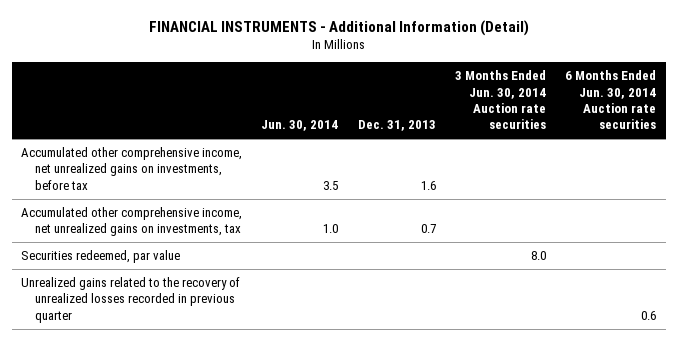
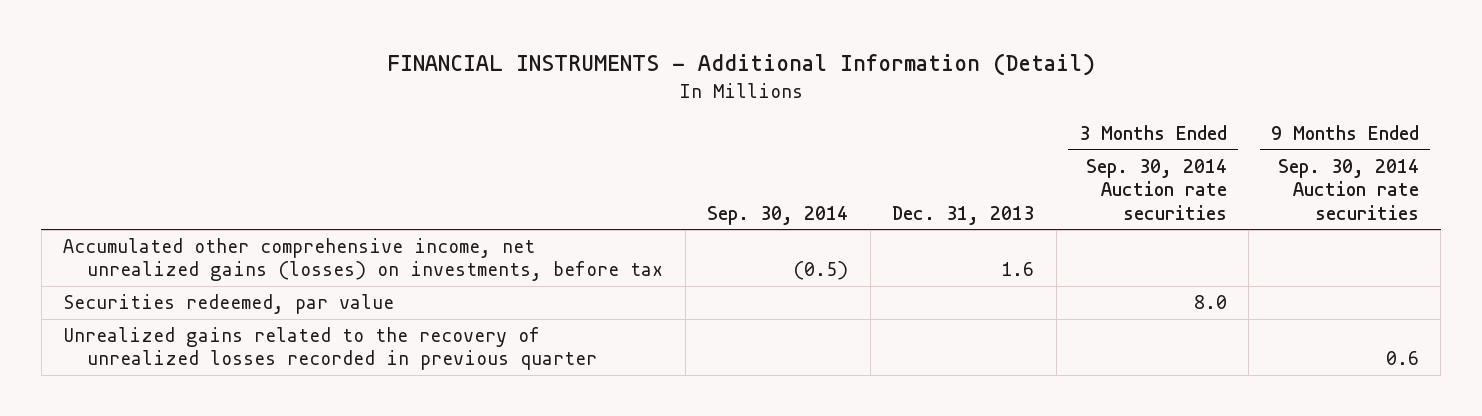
- | Jun. 30, 2014 | Dec. 31, 2013 | 3 Months Ended Jun. 30, 2014 Auction rate securities | 6 Months Ended Jun. 30, 2014 Auction rate securities
+ | Sep. 30, 2014 | Dec. 31, 2013 | 3 Months Ended Sep. 30, 2014 Auction rate securities | 9 Months Ended Sep. 30, 2014 Auction rate securities
- Accumulated other comprehensive income, net unrealized gains on investments, before tax | 3.5 | 1.6 | |
- Accumulated other comprehensive income, net unrealized gains on investments, tax | 1.0 | 0.7 | |
+ Accumulated other comprehensive income, net unrealized gains (losses) on investments, before tax | (0.5) | 1.6 | |

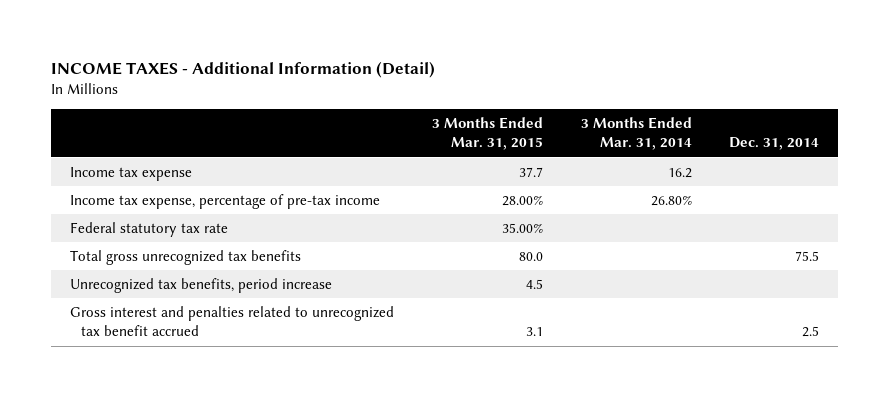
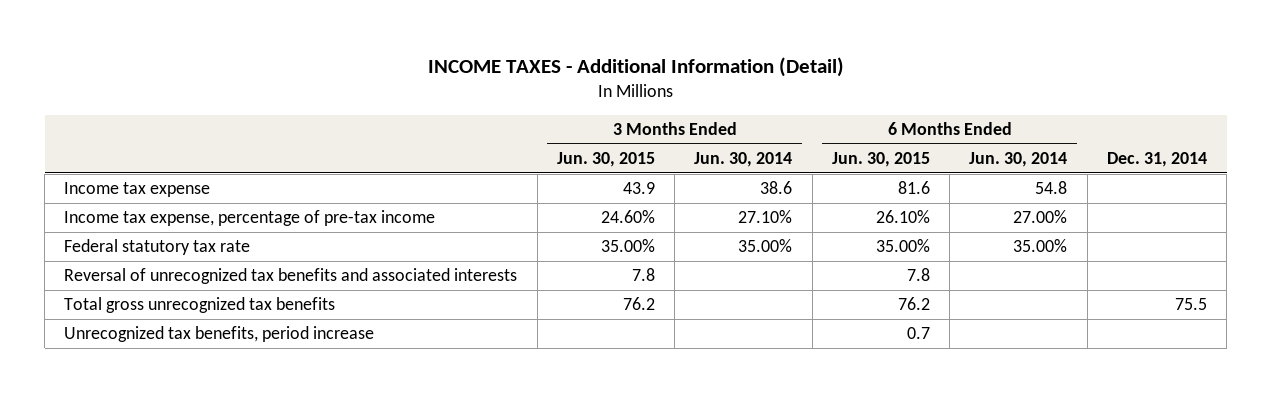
- | 3 Months Ended Mar. 31, 2015 | 3 Months Ended Mar. 31, 2014 | Dec. 31, 2014
+ | 3 Months Ended Jun. 30, 2015 | 3 Months Ended Jun. 30, 2014 | 6 Months Ended Jun. 30, 2015 | 6 Months Ended Jun. 30, 2014 | Dec. 31, 2014
+ Reversal of unrecognized tax benefits and associated interests | 7.8 | | 7.8 | |
- Gross interest and penalties related to unrecognized tax benefit accrued | 3.1 | | 2.5

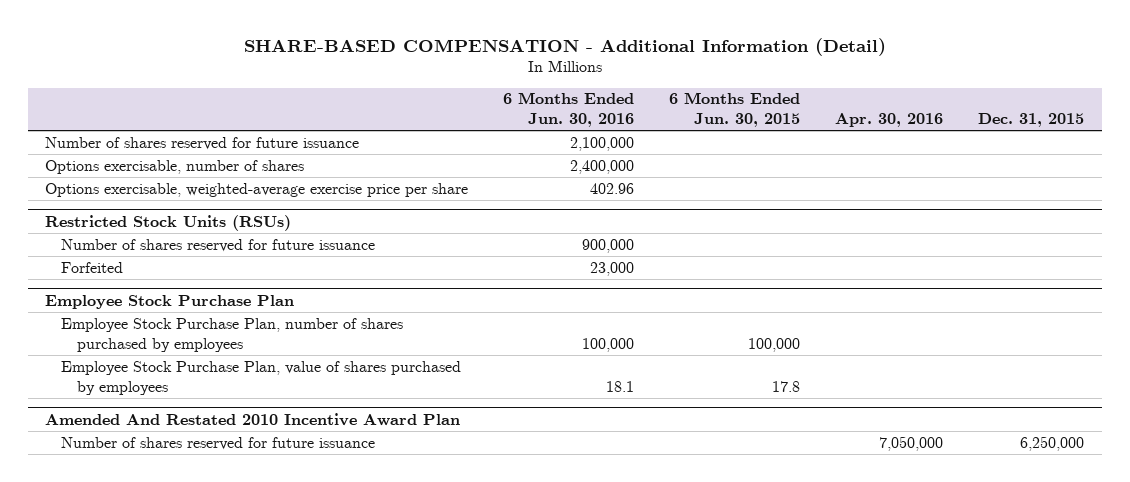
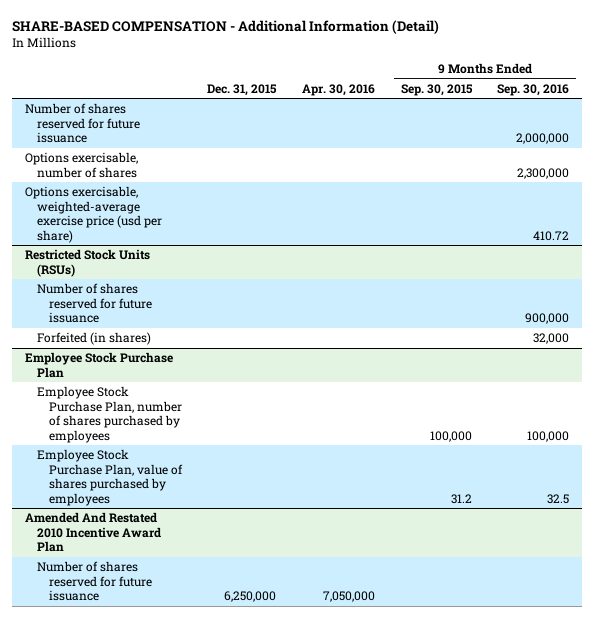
- | 6 Months Ended Jun. 30, 2016 | 6 Months Ended Jun. 30, 2015 | Apr. 30, 2016 | Dec. 31, 2015
+ | Dec. 31, 2015 | Apr. 30, 2016 | 9 Months Ended Sep. 30, 2015 | 9 Months Ended Sep. 30, 2016
- Options exercisable, weighted-average exercise price per share | 402.96 | | |
+ Options exercisable, weighted-average exercise price (usd per share) | | | | 410.72
@ Restricted Stock Units (RSUs)
- Forfeited | 23,000 | | |
+ Forfeited (in shares) | | | | 32,000

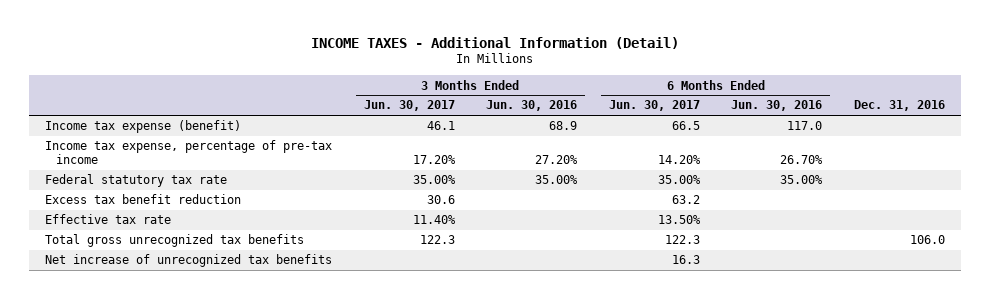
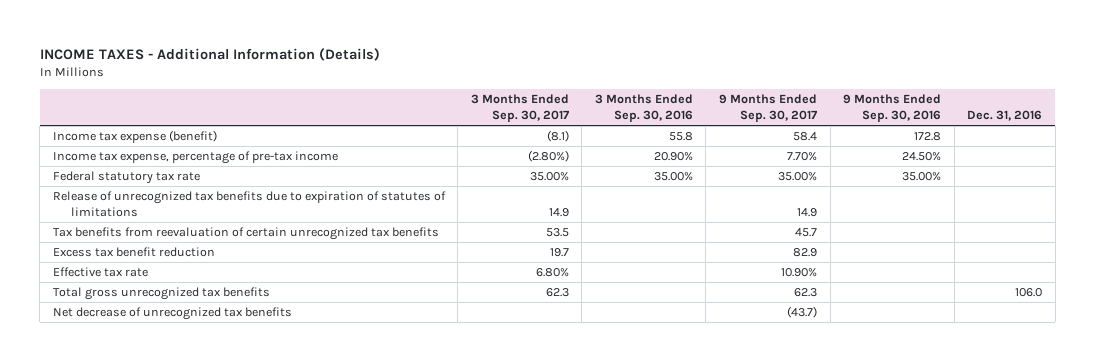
- INCOME TAXES - Additional Information (Detail)
+ INCOME TAXES - Additional Information (Details)
- | 3 Months Ended Jun. 30, 2017 | 3 Months Ended Jun. 30, 2016 | 6 Months Ended Jun. 30, 2017 | 6 Months Ended Jun. 30, 2016 | Dec. 31, 2016
+ | 3 Months Ended Sep. 30, 2017 | 3 Months Ended Sep. 30, 2016 | 9 Months Ended Sep. 30, 2017 | 9 Months Ended Sep. 30, 2016 | Dec. 31, 2016
+ Release of unrecognized tax benefits due to expiration of statutes of limitations | 14.9 | | 14.9 | |
+ Tax benefits from reevaluation of certain unrecognized tax benefits | 53.5 | | 45.7 | |
- Net increase of unrecognized tax benefits | | | 16.3 | |
+ Net decrease of unrecognized tax benefits | | | (43.7) | |

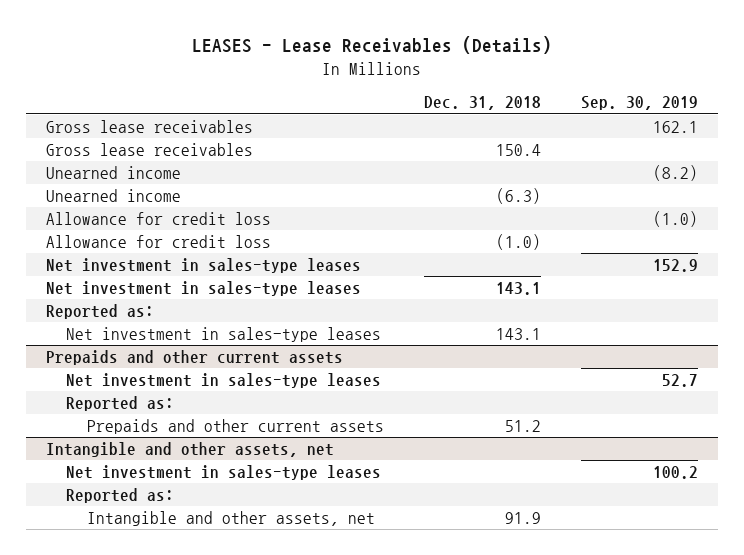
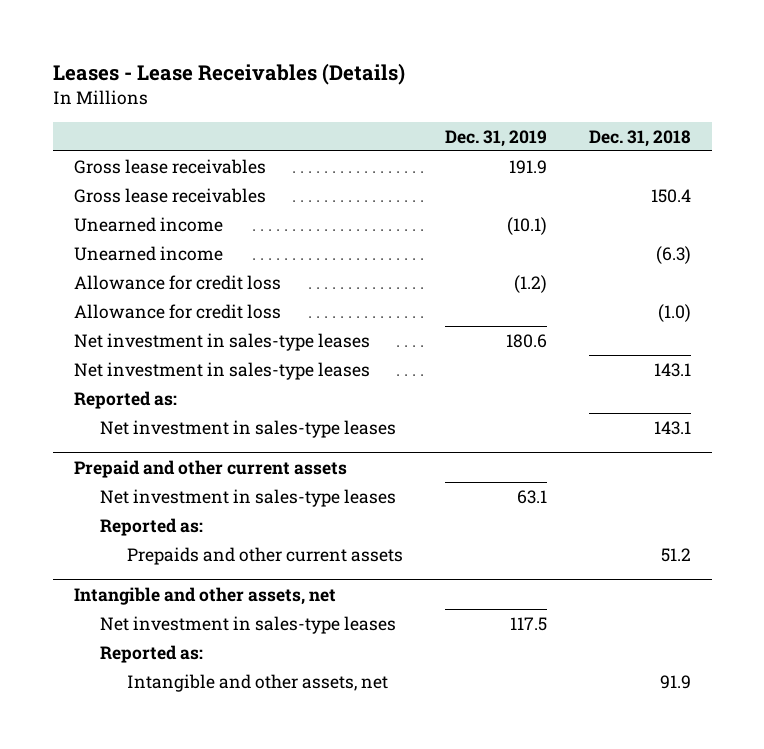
- LEASES - Lease Receivables (Details)
+ Leases - Lease Receivables (Details)
- | Dec. 31, 2018 | Sep. 30, 2019
+ | Dec. 31, 2019 | Dec. 31, 2018
- Prepaids and other current assets
+ Prepaid and other current assets

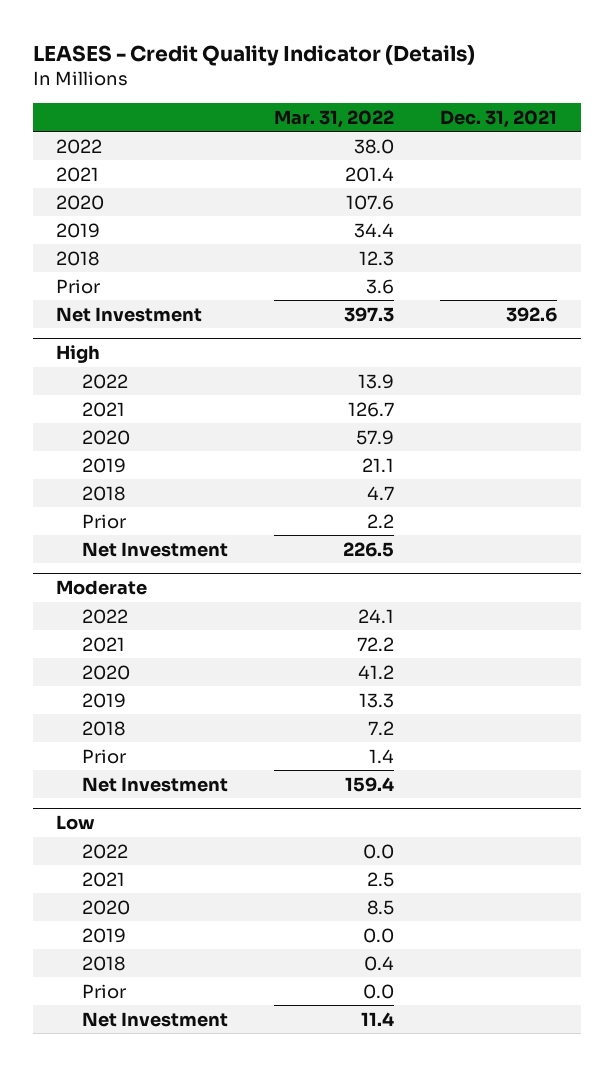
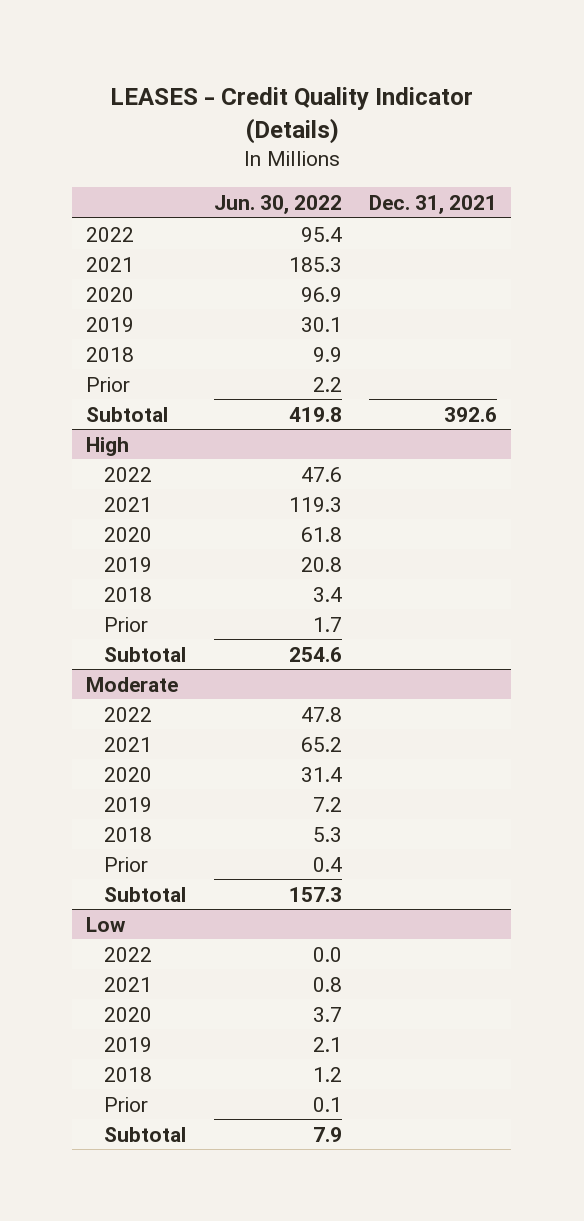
- | Mar. 31, 2022 | Dec. 31, 2021
+ | Jun. 30, 2022 | Dec. 31, 2021
- Net Investment | 397.3 | 392.6
+ Subtotal | 419.8 | 392.6
@ High
- Net Investment | 226.5 |
+ Subtotal | 254.6 |
@ Moderate
- Net Investment | 159.4 |
+ Subtotal | 157.3 |
@ Low
- Net Investment | 11.4 |
+ Subtotal | 7.9 |

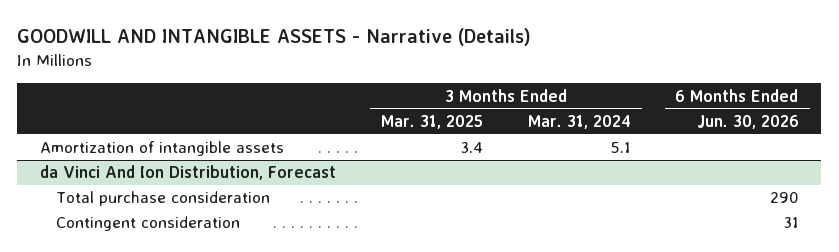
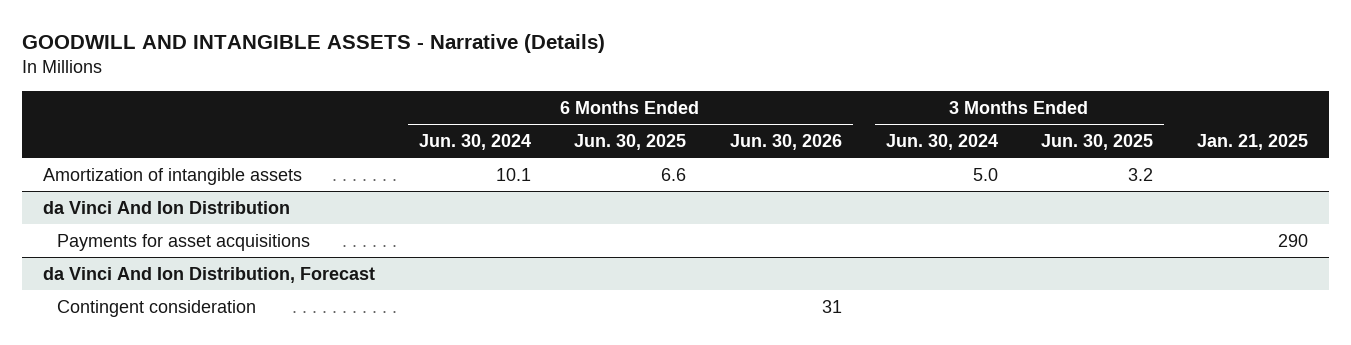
- | 3 Months Ended Mar. 31, 2025 | 3 Months Ended Mar. 31, 2024 | 6 Months Ended Jun. 30, 2026
+ | 6 Months Ended Jun. 30, 2024 | 6 Months Ended Jun. 30, 2025 | 6 Months Ended Jun. 30, 2026 | 3 Months Ended Jun. 30, 2024 | 3 Months Ended Jun. 30, 2025 | Jan. 21, 2025
+ da Vinci And Ion Distribution
+ Payments for asset acquisitions | | | | | | 290
@ da Vinci And Ion Distribution, Forecast
- Total purchase consideration | | | 290

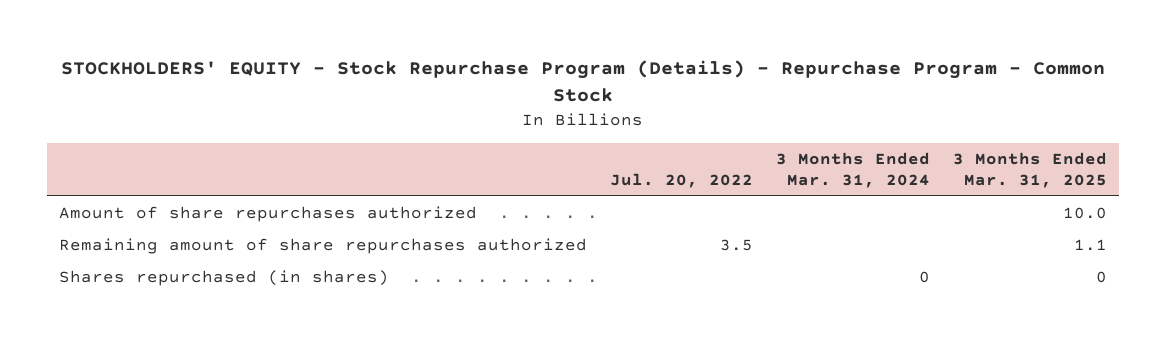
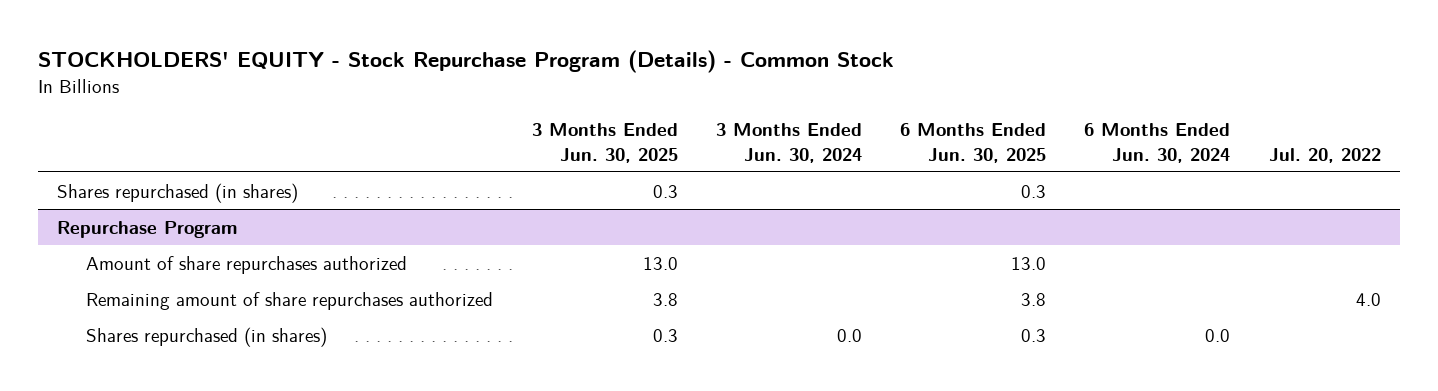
- STOCKHOLDERS' EQUITY - Stock Repurchase Program (Details) - Repurchase Program - Common Stock
+ STOCKHOLDERS' EQUITY - Stock Repurchase Program (Details) - Common Stock
- | Jul. 20, 2022 | 3 Months Ended Mar. 31, 2024 | 3 Months Ended Mar. 31, 2025
+ | 3 Months Ended Jun. 30, 2025 | 3 Months Ended Jun. 30, 2024 | 6 Months Ended Jun. 30, 2025 | 6 Months Ended Jun. 30, 2024 | Jul. 20, 2022
- Amount of share repurchases authorized | | | 10.0
- Remaining amount of share repurchases authorized | 3.5 | | 1.1
+ Repurchase Program
+ Amount of share repurchases authorized | 13.0 | | 13.0 | |
+ Remaining amount of share repurchases authorized | 3.8 | | 3.8 | | 4.0
+ Shares repurchased (in shares) | 0.3 | 0.0 | 0.3 | 0.0 |

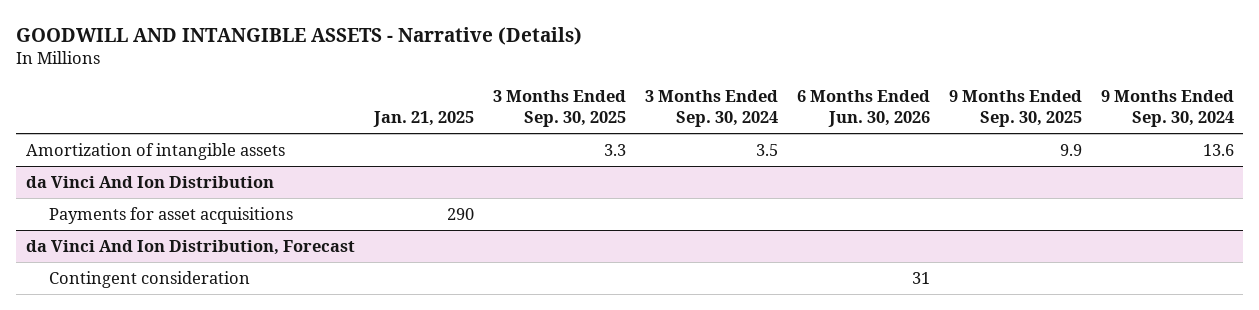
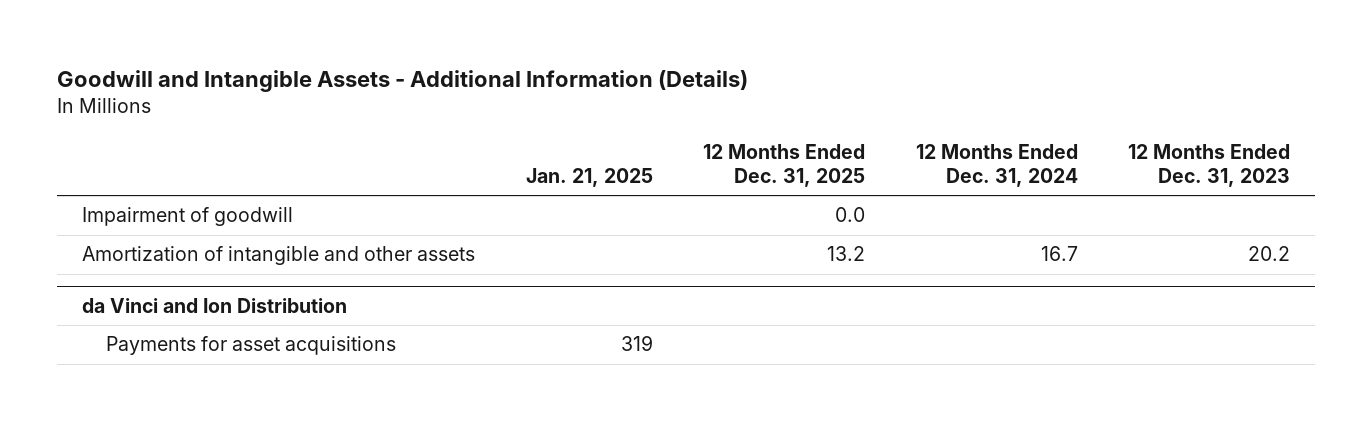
- GOODWILL AND INTANGIBLE ASSETS - Narrative (Details)
+ Goodwill and Intangible Assets - Additional Information (Details)
- | Jan. 21, 2025 | 3 Months Ended Sep. 30, 2025 | 3 Months Ended Sep. 30, 2024 | 6 Months Ended Jun. 30, 2026 | 9 Months Ended Sep. 30, 2025 | 9 Months Ended Sep. 30, 2024
+ | Jan. 21, 2025 | 12 Months Ended Dec. 31, 2025 | 12 Months Ended Dec. 31, 2024 | 12 Months Ended Dec. 31, 2023
- Amortization of intangible assets | | 3.3 | 3.5 | | 9.9 | 13.6
- da Vinci And Ion Distribution
- Payments for asset acquisitions | 290 | | | | |
- da Vinci And Ion Distribution, Forecast
- Contingent consideration | | | | 31 | |
+ Impairment of goodwill | | 0.0 | |
+ Amortization of intangible and other assets | | 13.2 | 16.7 | 20.2
+ da Vinci and Ion Distribution
+ Payments for asset acquisitions | 319 | | |

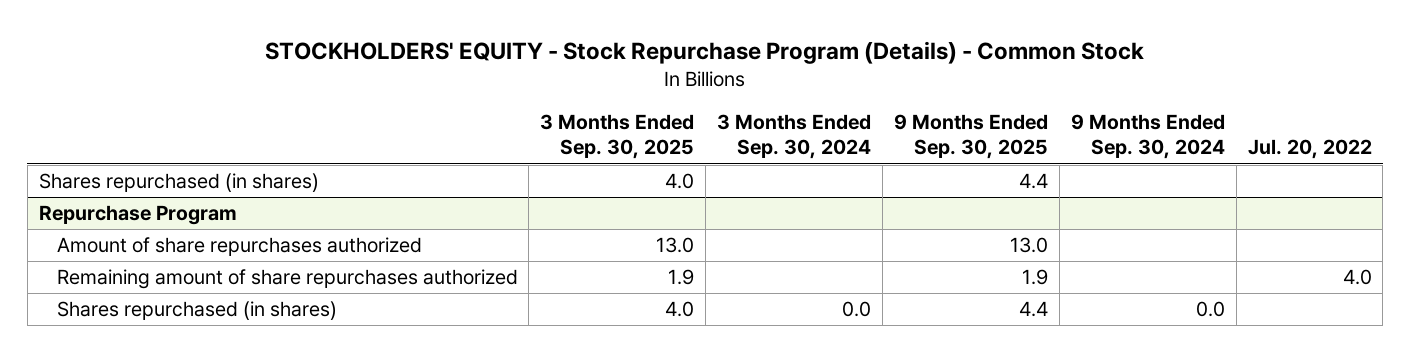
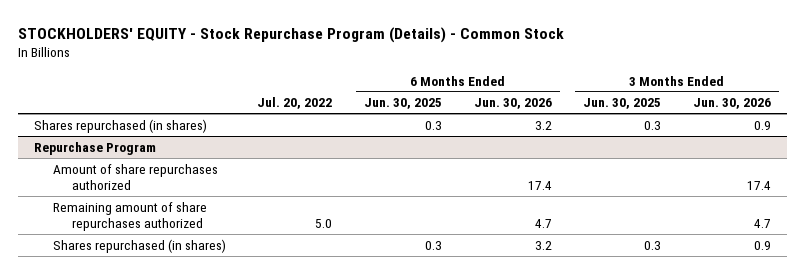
- | 3 Months Ended Sep. 30, 2025 | 3 Months Ended Sep. 30, 2024 | 9 Months Ended Sep. 30, 2025 | 9 Months Ended Sep. 30, 2024 | Jul. 20, 2022
+ | Jul. 20, 2022 | 6 Months Ended Jun. 30, 2025 | 6 Months Ended Jun. 30, 2026 | 3 Months Ended Jun. 30, 2025 | 3 Months Ended Jun. 30, 2026
@ Repurchase Program
- Remaining amount of share repurchases authorized | 1.9 | | 1.9 | | 4.0
+ Remaining amount of share repurchases authorized | 5.0 | | 4.7 | | 4.7

